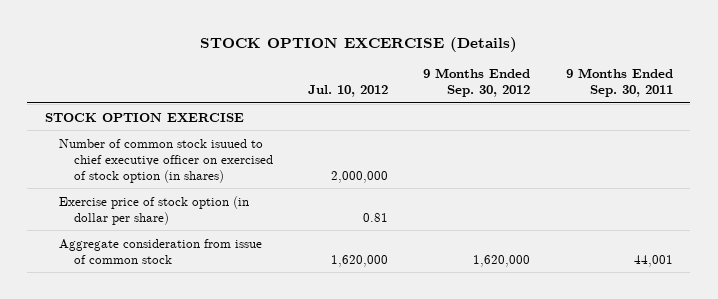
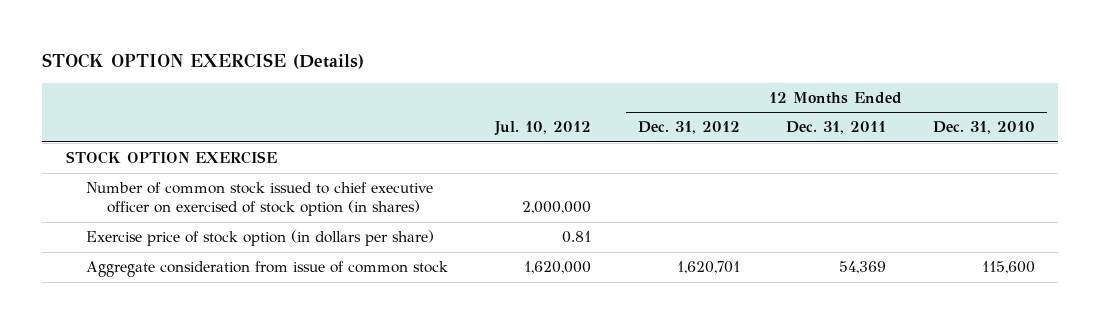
- STOCK OPTION EXCERCISE (Details)
+ STOCK OPTION EXERCISE (Details)
- | Jul. 10, 2012 | 9 Months Ended Sep. 30, 2012 | 9 Months Ended Sep. 30, 2011
+ | Jul. 10, 2012 | 12 Months Ended Dec. 31, 2012 | 12 Months Ended Dec. 31, 2011 | 12 Months Ended Dec. 31, 2010
- Number of common stock isuued to chief executive officer on exercised of stock option (in shares) | 2,000,000 | |
- Exercise price of stock option (in dollar per share) | 0.81 | |
+ Number of common stock issued to chief executive officer on exercised of stock option (in shares) | 2,000,000 | | |
+ Exercise price of stock option (in dollars per share) | 0.81 | | |

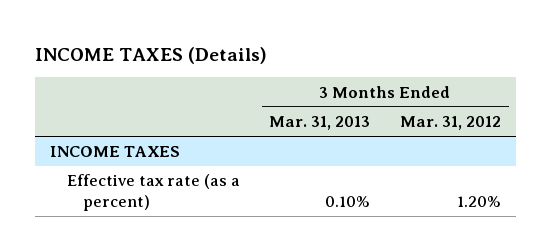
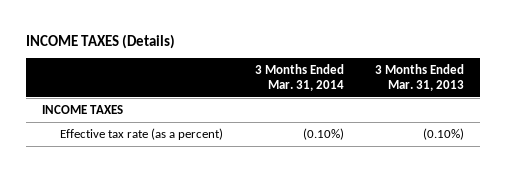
- | 3 Months Ended Mar. 31, 2013 | 3 Months Ended Mar. 31, 2012
+ | 3 Months Ended Mar. 31, 2014 | 3 Months Ended Mar. 31, 2013
- Effective tax rate (as a percent) | 0.10% | 1.20%
+ Effective tax rate (as a percent) | (0.10%) | (0.10%)

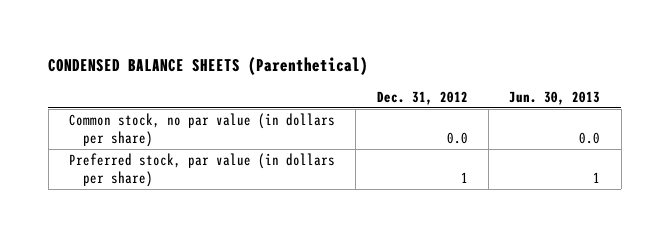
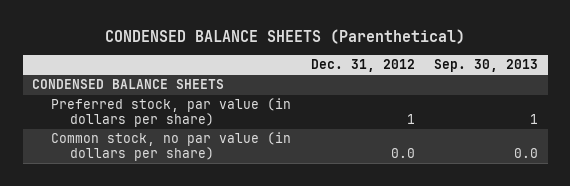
- | Dec. 31, 2012 | Jun. 30, 2013
+ | Dec. 31, 2012 | Sep. 30, 2013
+ CONDENSED BALANCE SHEETS
moved down: Common stock, no par value (in dollars per share) | 0.0 | 0.0

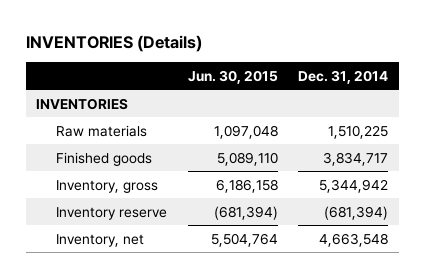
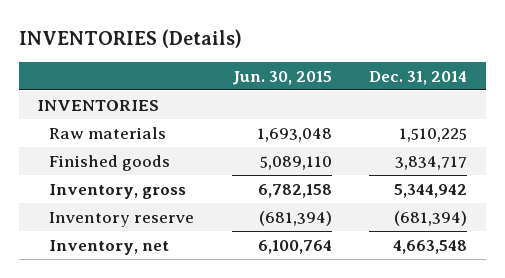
- Raw materials | 1,097,048 | 1,510,225
+ Raw materials | 1,693,048 | 1,510,225
- Inventory, gross | 6,186,158 | 5,344,942
+ Inventory, gross | 6,782,158 | 5,344,942
- Inventory, net | 5,504,764 | 4,663,548
+ Inventory, net | 6,100,764 | 4,663,548

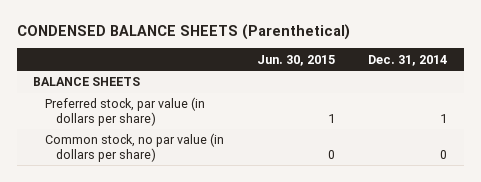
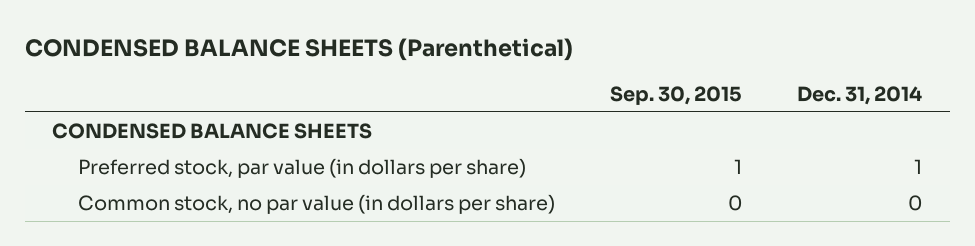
- | Jun. 30, 2015 | Dec. 31, 2014
+ | Sep. 30, 2015 | Dec. 31, 2014
- BALANCE SHEETS
+ CONDENSED BALANCE SHEETS

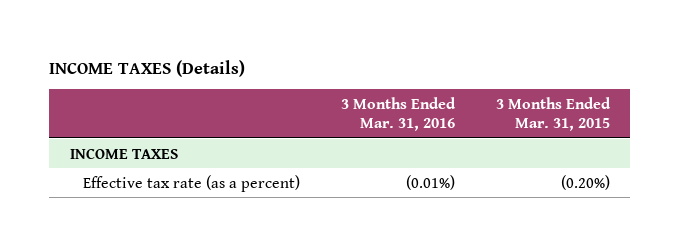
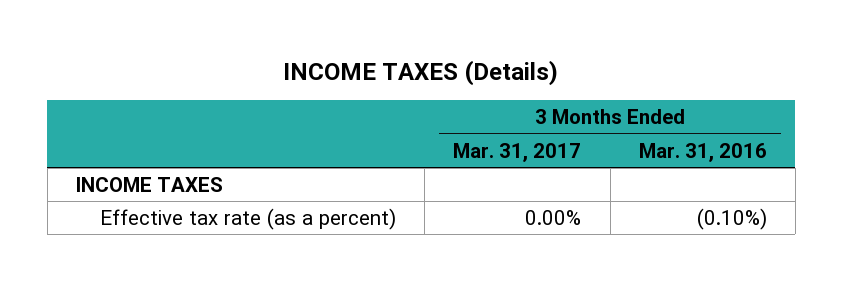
- | 3 Months Ended Mar. 31, 2016 | 3 Months Ended Mar. 31, 2015
+ | 3 Months Ended Mar. 31, 2017 | 3 Months Ended Mar. 31, 2016
- Effective tax rate (as a percent) | (0.01%) | (0.20%)
+ Effective tax rate (as a percent) | 0.00% | (0.10%)

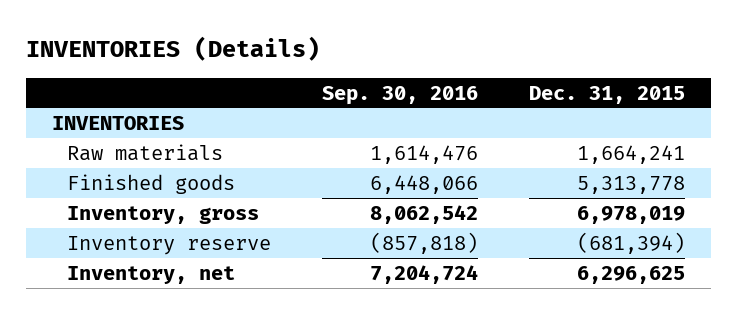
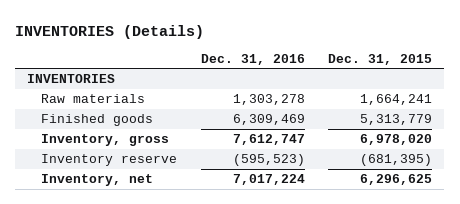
- | Sep. 30, 2016 | Dec. 31, 2015
+ | Dec. 31, 2016 | Dec. 31, 2015
- Finished goods | 6,448,066 | 5,313,778
- Inventory, gross | 8,062,542 | 6,978,019
- Inventory reserve | (857,818) | (681,394)
+ Finished goods | 6,309,469 | 5,313,779
+ Inventory, gross | 7,612,747 | 6,978,020
+ Inventory reserve | (595,523) | (681,395)

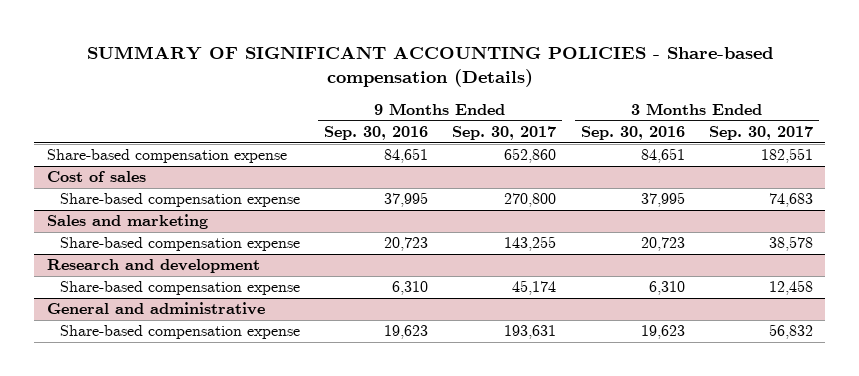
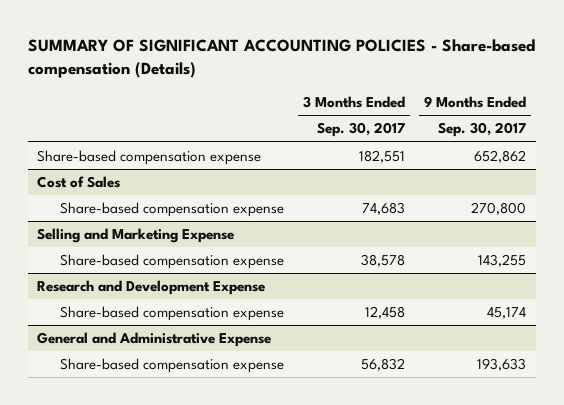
- | 9 Months Ended Sep. 30, 2016 | 9 Months Ended Sep. 30, 2017 | 3 Months Ended Sep. 30, 2016 | 3 Months Ended Sep. 30, 2017
+ | 3 Months Ended Sep. 30, 2017 | 9 Months Ended Sep. 30, 2017
- Share-based compensation expense | 84,651 | 652,860 | 84,651 | 182,551
- Cost of sales
+ Share-based compensation expense | 182,551 | 652,862
+ Cost of Sales
- Sales and marketing
+ Selling and Marketing Expense
- Research and development
+ Research and Development Expense
- General and administrative
- Share-based compensation expense | 19,623 | 193,631 | 19,623 | 56,832
+ General and Administrative Expense
+ Share-based compensation expense | 56,832 | 193,633

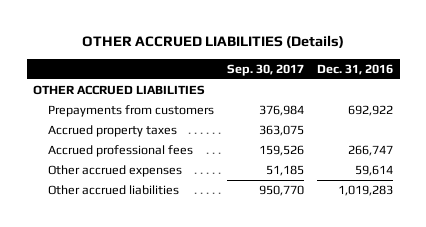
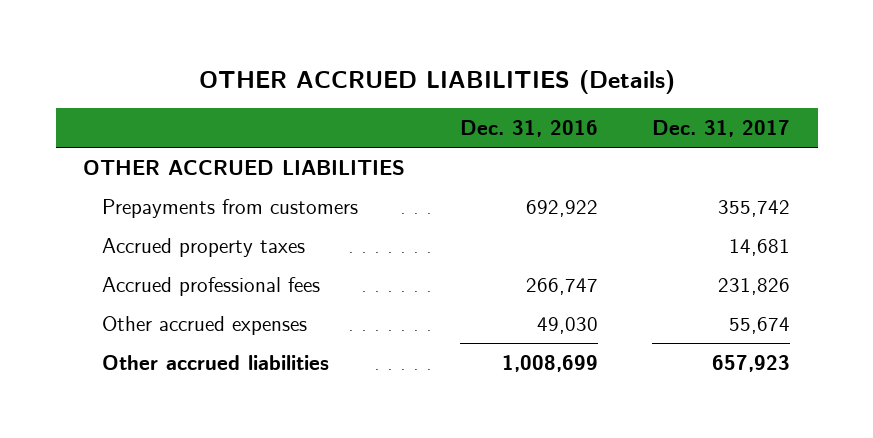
- | Sep. 30, 2017 | Dec. 31, 2016
+ | Dec. 31, 2016 | Dec. 31, 2017
- Other accrued expenses | 51,185 | 59,614
- Other accrued liabilities | 950,770 | 1,019,283
+ Other accrued expenses | 49,030 | 55,674
+ Other accrued liabilities | 1,008,699 | 657,923

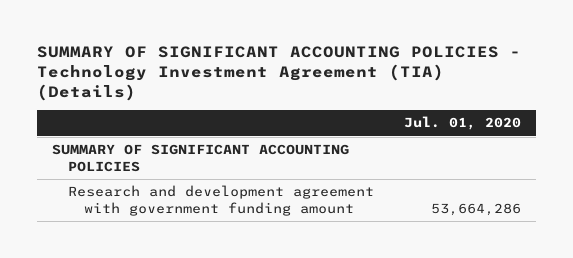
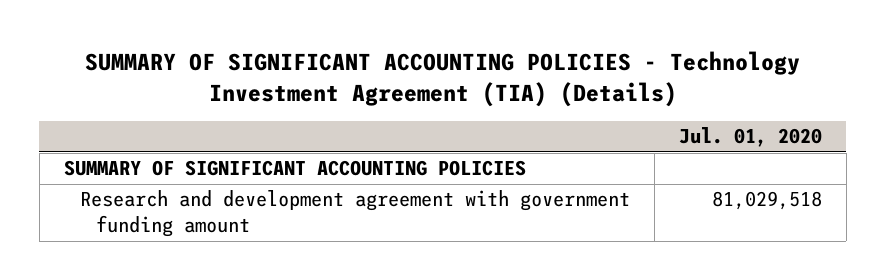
- Research and development agreement with government funding amount | 53,664,286
+ Research and development agreement with government funding amount | 81,029,518

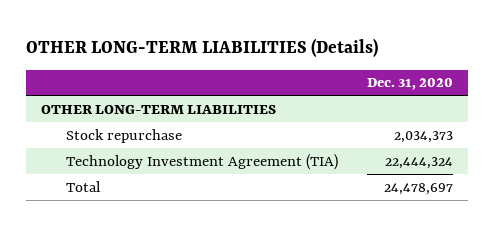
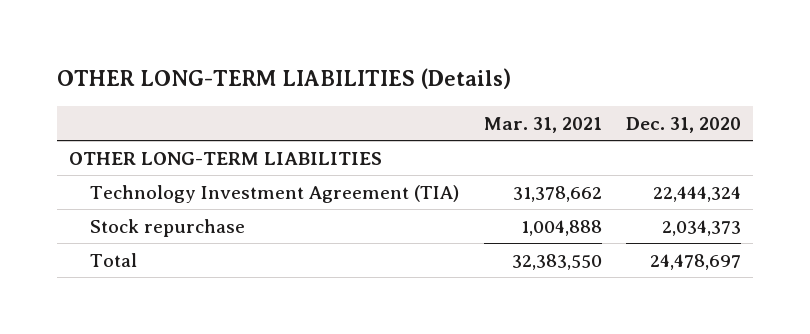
- | Dec. 31, 2020
+ | Mar. 31, 2021 | Dec. 31, 2020
moved down: Stock repurchase | 1,004,888 | 2,034,373

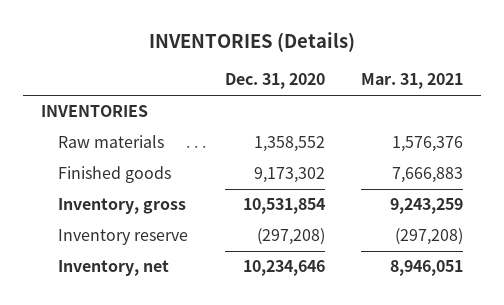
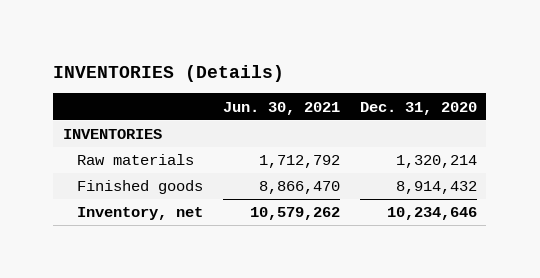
- | Dec. 31, 2020 | Mar. 31, 2021
+ | Jun. 30, 2021 | Dec. 31, 2020
- Raw materials | 1,358,552 | 1,576,376
- Finished goods | 9,173,302 | 7,666,883
- Inventory, gross | 10,531,854 | 9,243,259
- Inventory reserve | (297,208) | (297,208)
+ Raw materials | 1,712,792 | 1,320,214
+ Finished goods | 8,866,470 | 8,914,432

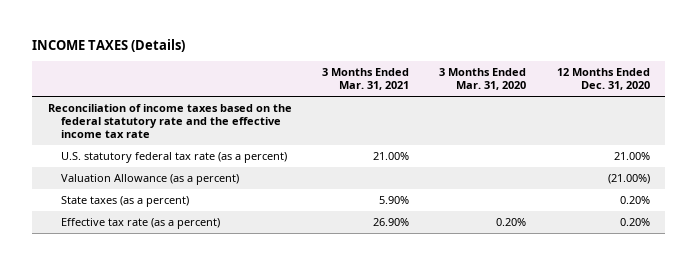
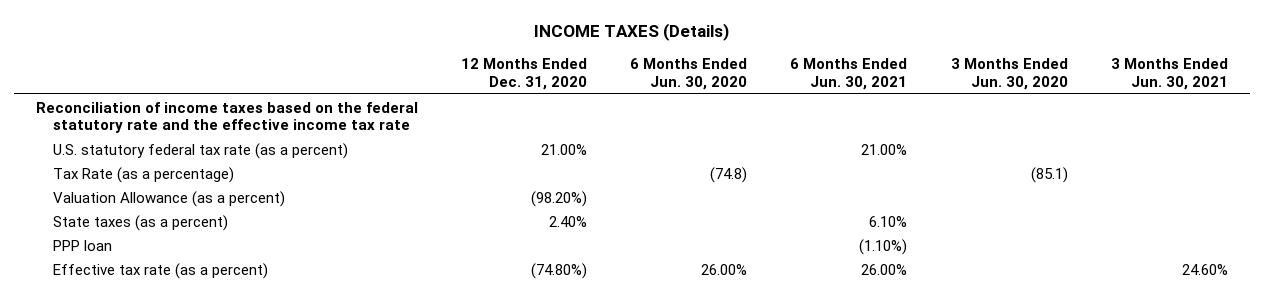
- | 3 Months Ended Mar. 31, 2021 | 3 Months Ended Mar. 31, 2020 | 12 Months Ended Dec. 31, 2020
+ | 12 Months Ended Dec. 31, 2020 | 6 Months Ended Jun. 30, 2020 | 6 Months Ended Jun. 30, 2021 | 3 Months Ended Jun. 30, 2020 | 3 Months Ended Jun. 30, 2021
- Valuation Allowance (as a percent) | | | (21.00%)
- State taxes (as a percent) | 5.90% | | 0.20%
- Effective tax rate (as a percent) | 26.90% | 0.20% | 0.20%
+ Tax Rate (as a percentage) | | (74.8) | | (85.1) |
+ Valuation Allowance (as a percent) | (98.20%) | | | |
+ State taxes (as a percent) | 2.40% | | 6.10% | |
+ PPP loan | | | (1.10%) | |
+ Effective tax rate (as a percent) | (74.80%) | 26.00% | 26.00% | | 24.60%

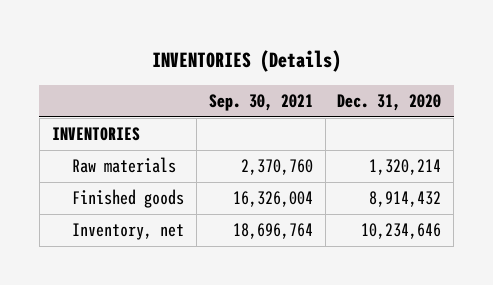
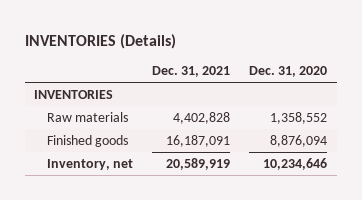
- | Sep. 30, 2021 | Dec. 31, 2020
+ | Dec. 31, 2021 | Dec. 31, 2020
- Raw materials | 2,370,760 | 1,320,214
- Finished goods | 16,326,004 | 8,914,432
+ Raw materials | 4,402,828 | 1,358,552
+ Finished goods | 16,187,091 | 8,876,094

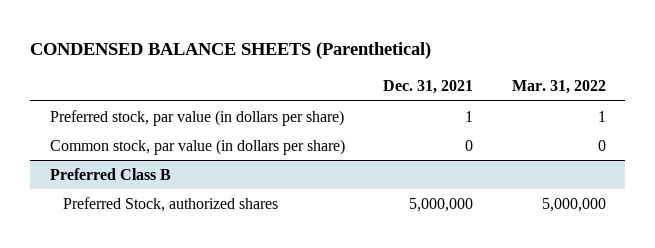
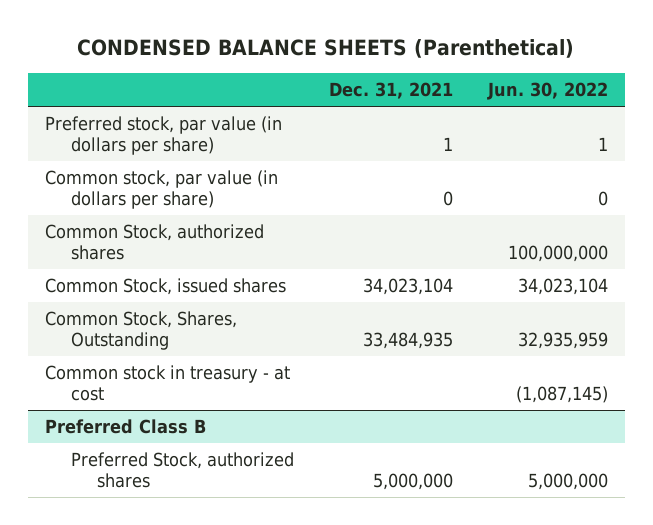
- | Dec. 31, 2021 | Mar. 31, 2022
+ | Dec. 31, 2021 | Jun. 30, 2022
+ Common Stock, authorized shares | | 100,000,000
+ Common Stock, issued shares | 34,023,104 | 34,023,104
+ Common Stock, Shares, Outstanding | 33,484,935 | 32,935,959
+ Common stock in treasury - at cost | | (1,087,145)

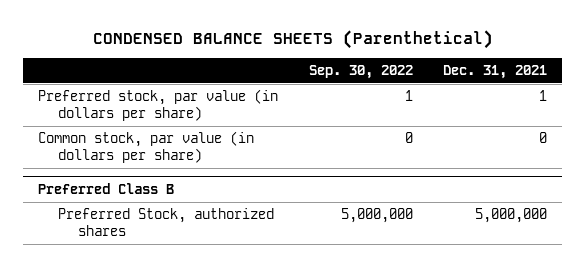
- | Dec. 31, 2021 | Jun. 30, 2022
+ | Sep. 30, 2022 | Dec. 31, 2021
- Common Stock, authorized shares | | 100,000,000
- Common Stock, issued shares | 34,023,104 | 34,023,104
- Common Stock, Shares, Outstanding | 33,484,935 | 32,935,959
- Common stock in treasury - at cost | | (1,087,145)

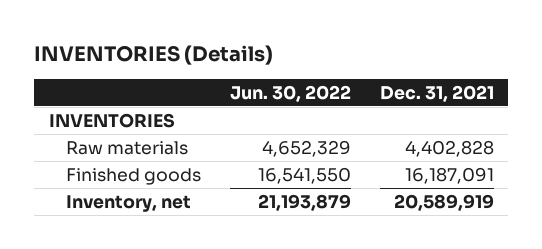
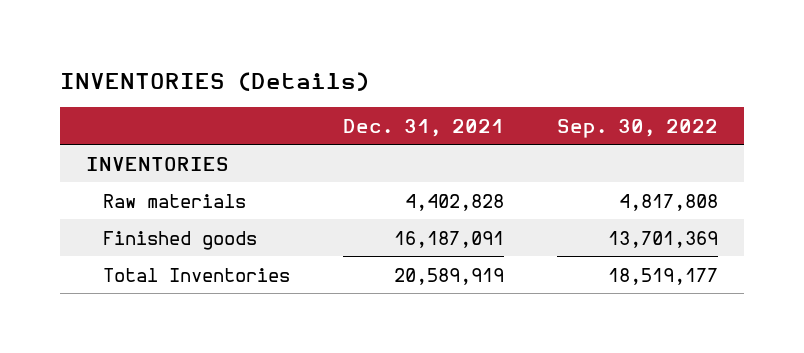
- | Jun. 30, 2022 | Dec. 31, 2021
+ | Dec. 31, 2021 | Sep. 30, 2022
- Inventory, net | 21,193,879 | 20,589,919
+ Total Inventories | 20,589,919 | 18,519,177

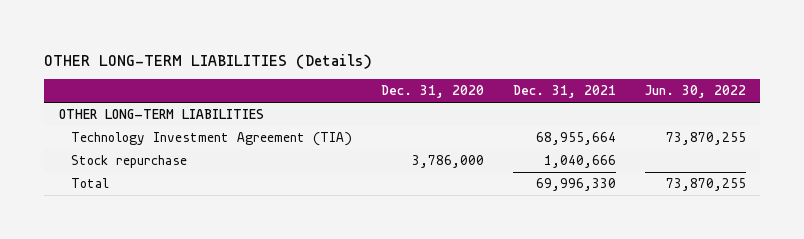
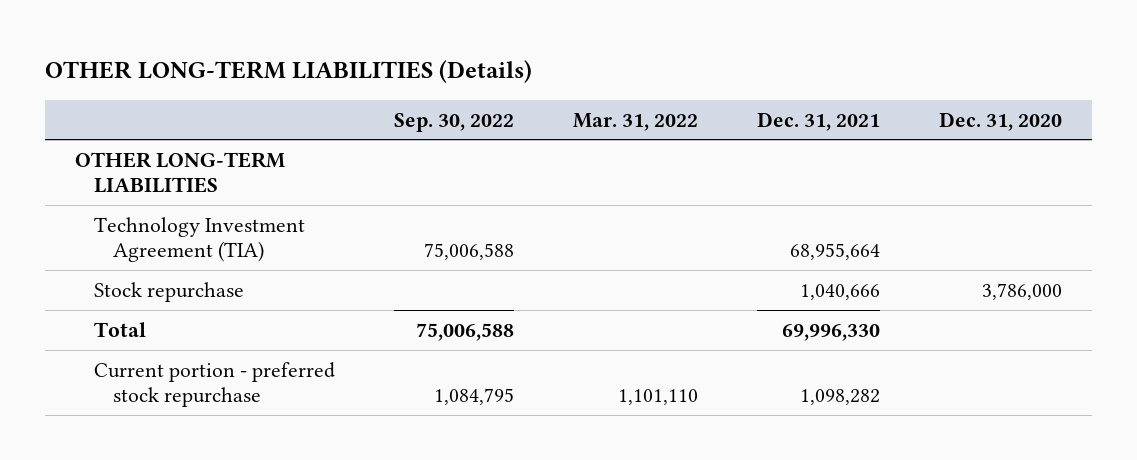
- | Dec. 31, 2020 | Dec. 31, 2021 | Jun. 30, 2022
+ | Sep. 30, 2022 | Mar. 31, 2022 | Dec. 31, 2021 | Dec. 31, 2020
+ Current portion - preferred stock repurchase | 1,084,795 | 1,101,110 | 1,098,282 |

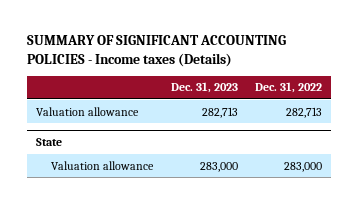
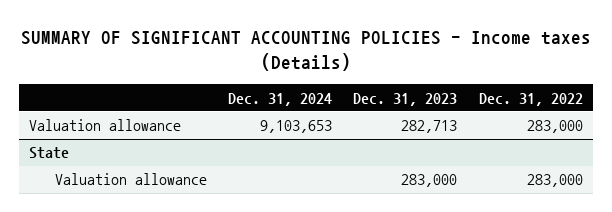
- | Dec. 31, 2023 | Dec. 31, 2022
+ | Dec. 31, 2024 | Dec. 31, 2023 | Dec. 31, 2022
- Valuation allowance | 282,713 | 282,713
+ Valuation allowance | 9,103,653 | 282,713 | 283,000

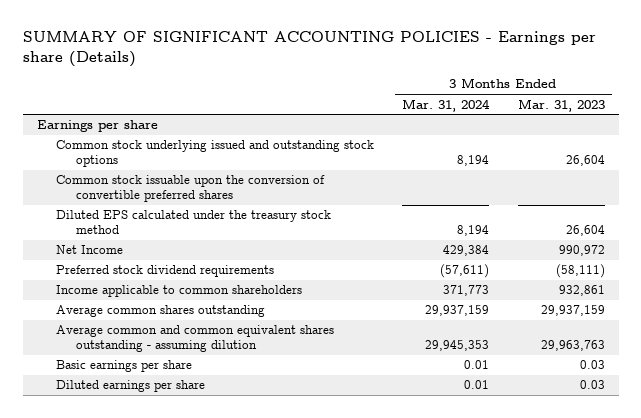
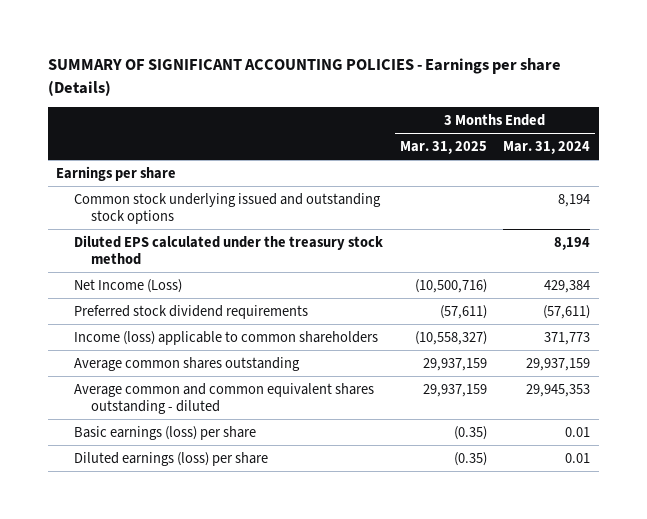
- | 3 Months Ended Mar. 31, 2024 | 3 Months Ended Mar. 31, 2023
+ | 3 Months Ended Mar. 31, 2025 | 3 Months Ended Mar. 31, 2024
- Common stock issuable upon the conversion of convertible preferred shares
- Net Income | 429,384 | 990,972
+ Net Income (Loss) | (10,500,716) | 429,384
- Income applicable to common shareholders | 371,773 | 932,861
+ Income (loss) applicable to common shareholders | (10,558,327) | 371,773
- Average common and common equivalent shares outstanding - assuming dilution | 29,945,353 | 29,963,763
- Basic earnings per share | 0.01 | 0.03
- Diluted earnings per share | 0.01 | 0.03
+ Average common and common equivalent shares outstanding - diluted | 29,937,159 | 29,945,353
+ Basic earnings (loss) per share | (0.35) | 0.01
+ Diluted earnings (loss) per share | (0.35) | 0.01

